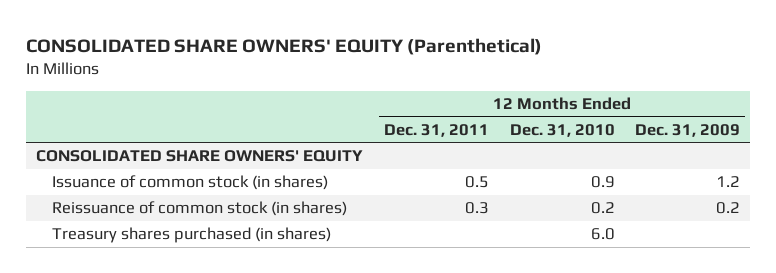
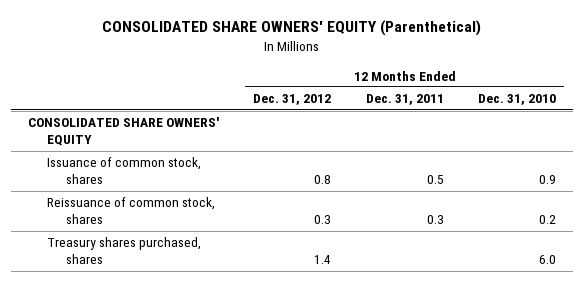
- | 12 Months Ended Dec. 31, 2011 | 12 Months Ended Dec. 31, 2010 | 12 Months Ended Dec. 31, 2009
+ | 12 Months Ended Dec. 31, 2012 | 12 Months Ended Dec. 31, 2011 | 12 Months Ended Dec. 31, 2010
- Issuance of common stock (in shares) | 0.5 | 0.9 | 1.2
- Reissuance of common stock (in shares) | 0.3 | 0.2 | 0.2
- Treasury shares purchased (in shares) | | 6.0 |
+ Issuance of common stock, shares | 0.8 | 0.5 | 0.9
+ Reissuance of common stock, shares | 0.3 | 0.3 | 0.2
+ Treasury shares purchased, shares | 1.4 | | 6.0

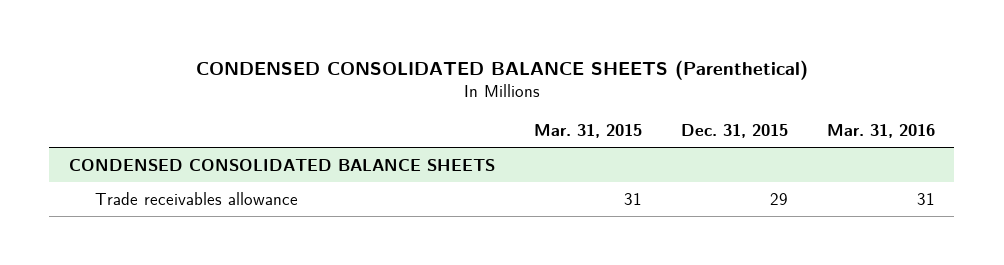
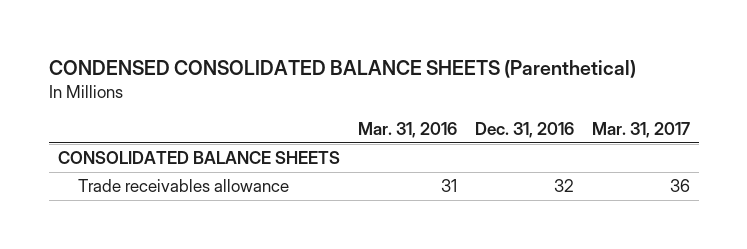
- | Mar. 31, 2015 | Dec. 31, 2015 | Mar. 31, 2016
+ | Mar. 31, 2016 | Dec. 31, 2016 | Mar. 31, 2017
- CONDENSED CONSOLIDATED BALANCE SHEETS
+ CONSOLIDATED BALANCE SHEETS

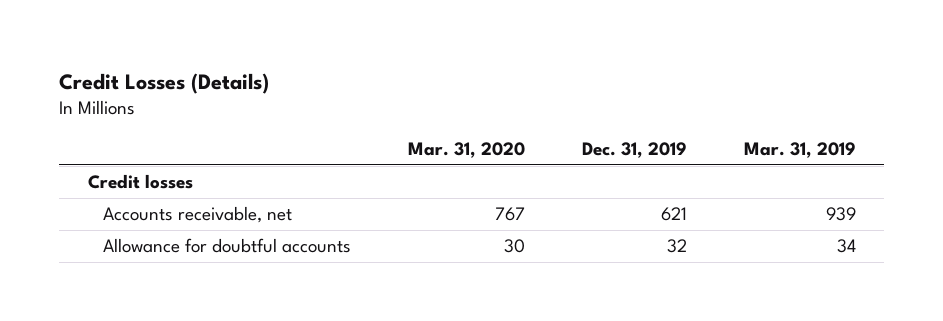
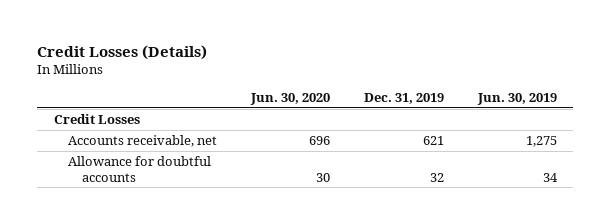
- | Mar. 31, 2020 | Dec. 31, 2019 | Mar. 31, 2019
+ | Jun. 30, 2020 | Dec. 31, 2019 | Jun. 30, 2019
- Credit losses
+ Credit Losses

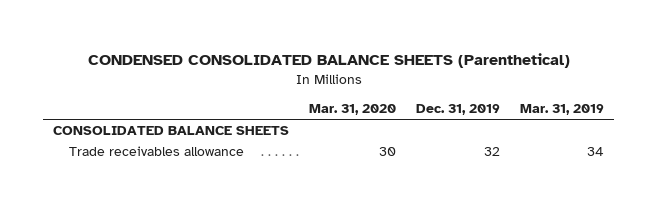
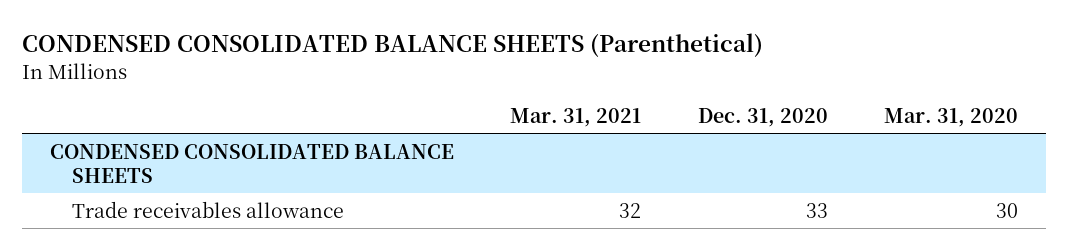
- | Mar. 31, 2020 | Dec. 31, 2019 | Mar. 31, 2019
+ | Mar. 31, 2021 | Dec. 31, 2020 | Mar. 31, 2020
- CONSOLIDATED BALANCE SHEETS
+ CONDENSED CONSOLIDATED BALANCE SHEETS

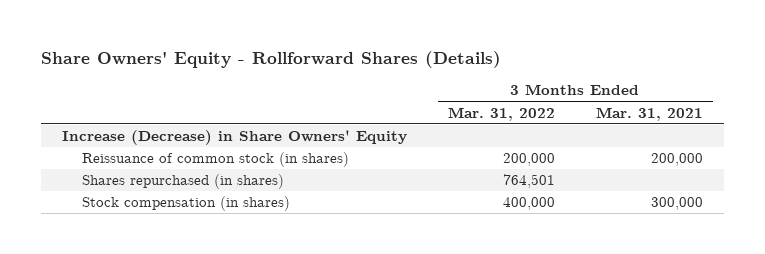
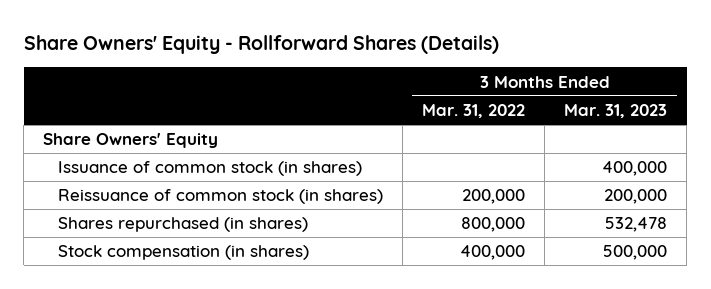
- | 3 Months Ended Mar. 31, 2022 | 3 Months Ended Mar. 31, 2021
+ | 3 Months Ended Mar. 31, 2022 | 3 Months Ended Mar. 31, 2023
- Increase (Decrease) in Share Owners' Equity
+ Share Owners' Equity
+ Issuance of common stock (in shares) | | 400,000
- Shares repurchased (in shares) | 764,501 |
+ Shares repurchased (in shares) | 800,000 | 532,478

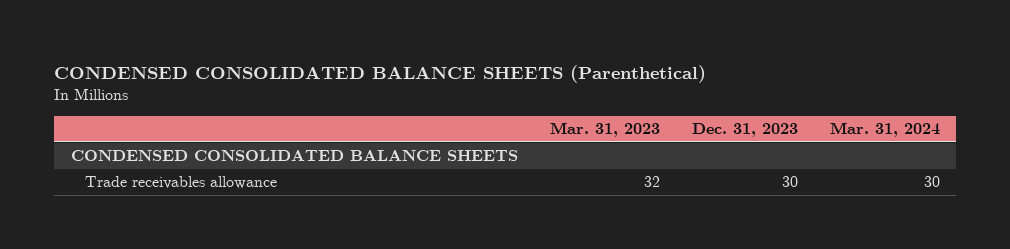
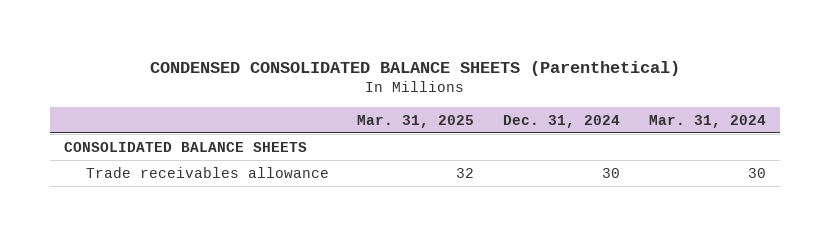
- | Mar. 31, 2023 | Dec. 31, 2023 | Mar. 31, 2024
+ | Mar. 31, 2025 | Dec. 31, 2024 | Mar. 31, 2024
- CONDENSED CONSOLIDATED BALANCE SHEETS
+ CONSOLIDATED BALANCE SHEETS

